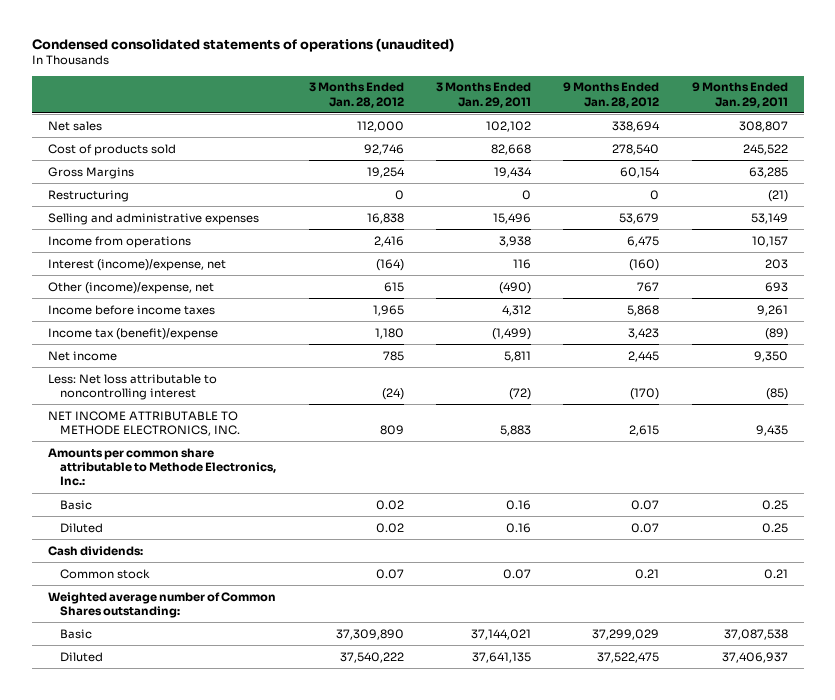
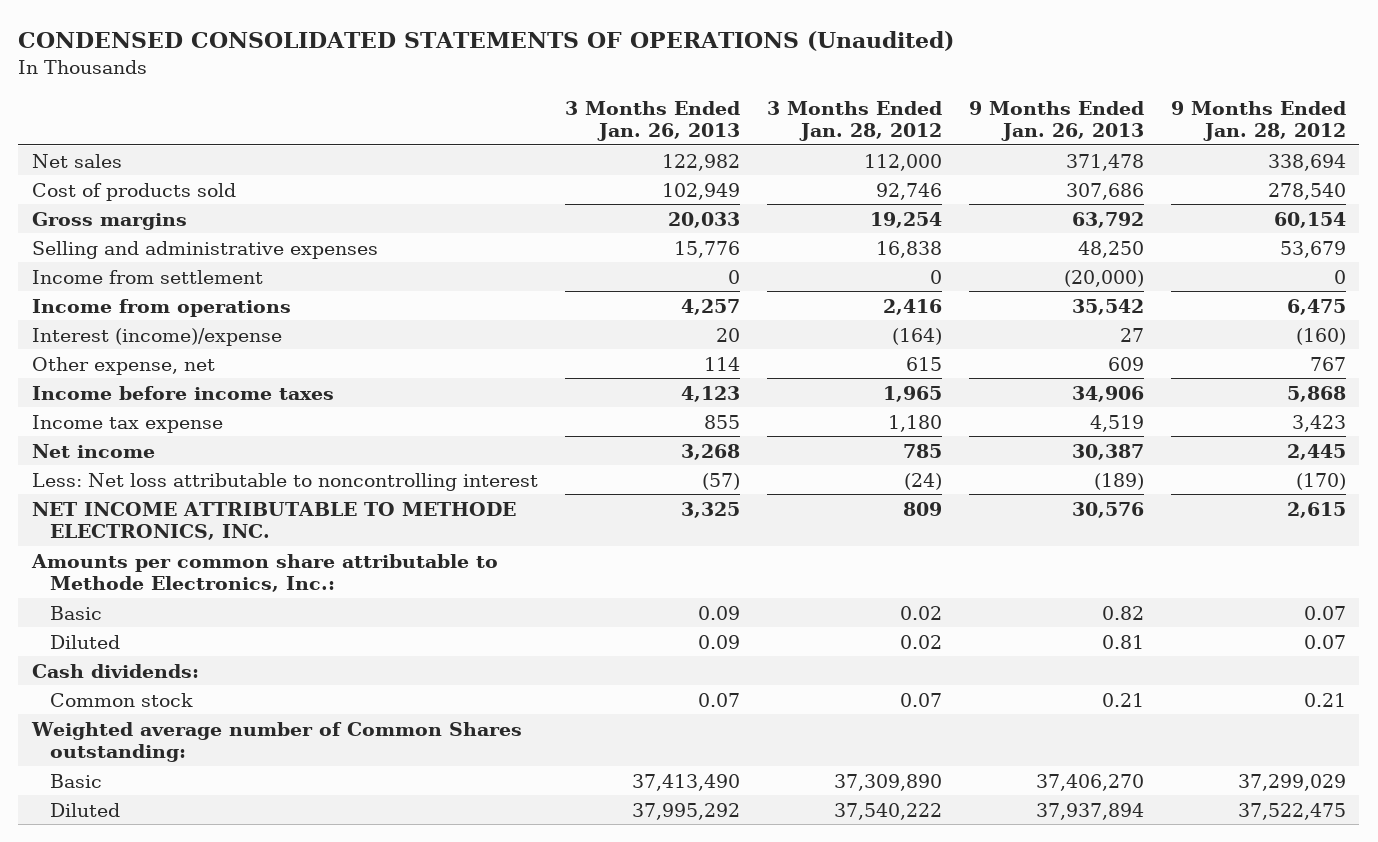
- Condensed consolidated statements of operations (unaudited)
+ CONDENSED CONSOLIDATED STATEMENTS OF OPERATIONS (Unaudited)
- | 3 Months Ended Jan. 28, 2012 | 3 Months Ended Jan. 29, 2011 | 9 Months Ended Jan. 28, 2012 | 9 Months Ended Jan. 29, 2011
+ | 3 Months Ended Jan. 26, 2013 | 3 Months Ended Jan. 28, 2012 | 9 Months Ended Jan. 26, 2013 | 9 Months Ended Jan. 28, 2012
- Gross Margins | 19,254 | 19,434 | 60,154 | 63,285
- Restructuring | 0 | 0 | 0 | (21)
+ Gross margins | 20,033 | 19,254 | 63,792 | 60,154
+ Income from settlement | 0 | 0 | (20,000) | 0
- Interest (income)/expense, net | (164) | 116 | (160) | 203
- Other (income)/expense, net | 615 | (490) | 767 | 693
+ Interest (income)/expense | 20 | (164) | 27 | (160)
+ Other expense, net | 114 | 615 | 609 | 767
- Income tax (benefit)/expense | 1,180 | (1,499) | 3,423 | (89)
+ Income tax expense | 855 | 1,180 | 4,519 | 3,423

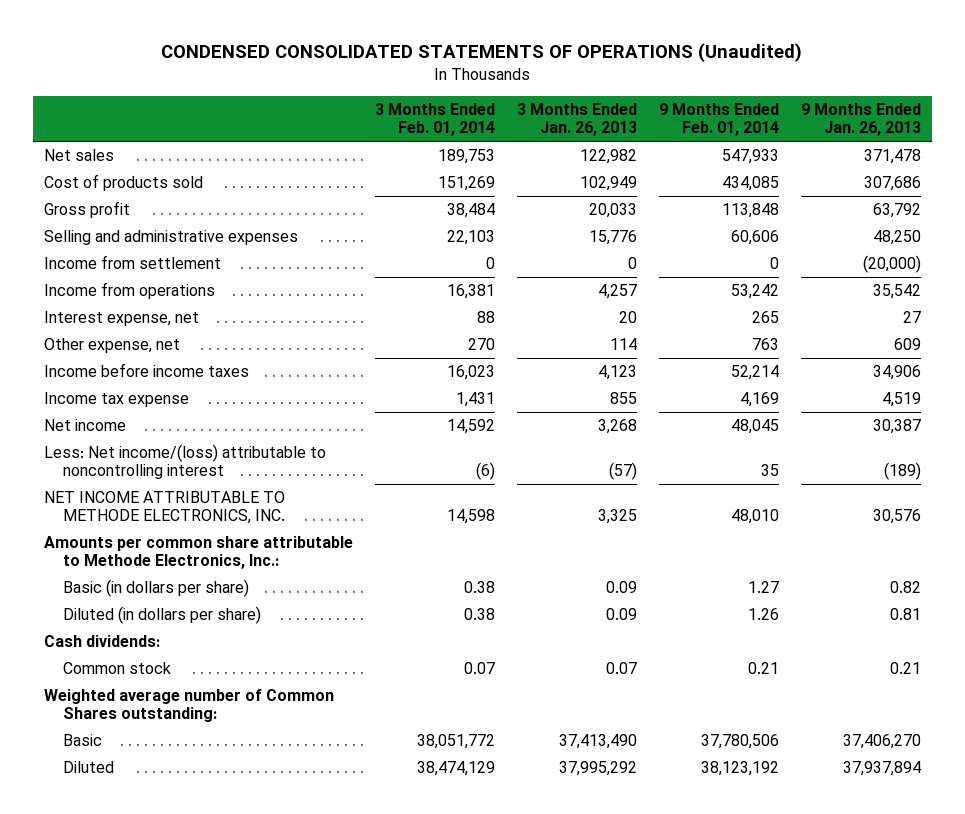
- | 3 Months Ended Jan. 26, 2013 | 3 Months Ended Jan. 28, 2012 | 9 Months Ended Jan. 26, 2013 | 9 Months Ended Jan. 28, 2012
+ | 3 Months Ended Feb. 01, 2014 | 3 Months Ended Jan. 26, 2013 | 9 Months Ended Feb. 01, 2014 | 9 Months Ended Jan. 26, 2013
- Gross margins | 20,033 | 19,254 | 63,792 | 60,154
+ Gross profit | 38,484 | 20,033 | 113,848 | 63,792
- Interest (income)/expense | 20 | (164) | 27 | (160)
+ Interest expense, net | 88 | 20 | 265 | 27
- Less: Net loss attributable to noncontrolling interest | (57) | (24) | (189) | (170)
+ Less: Net income/(loss) attributable to noncontrolling interest | (6) | (57) | 35 | (189)
- Basic | 0.09 | 0.02 | 0.82 | 0.07
- Diluted | 0.09 | 0.02 | 0.81 | 0.07
+ Basic (in dollars per share) | 0.38 | 0.09 | 1.27 | 0.82
+ Diluted (in dollars per share) | 0.38 | 0.09 | 1.26 | 0.81

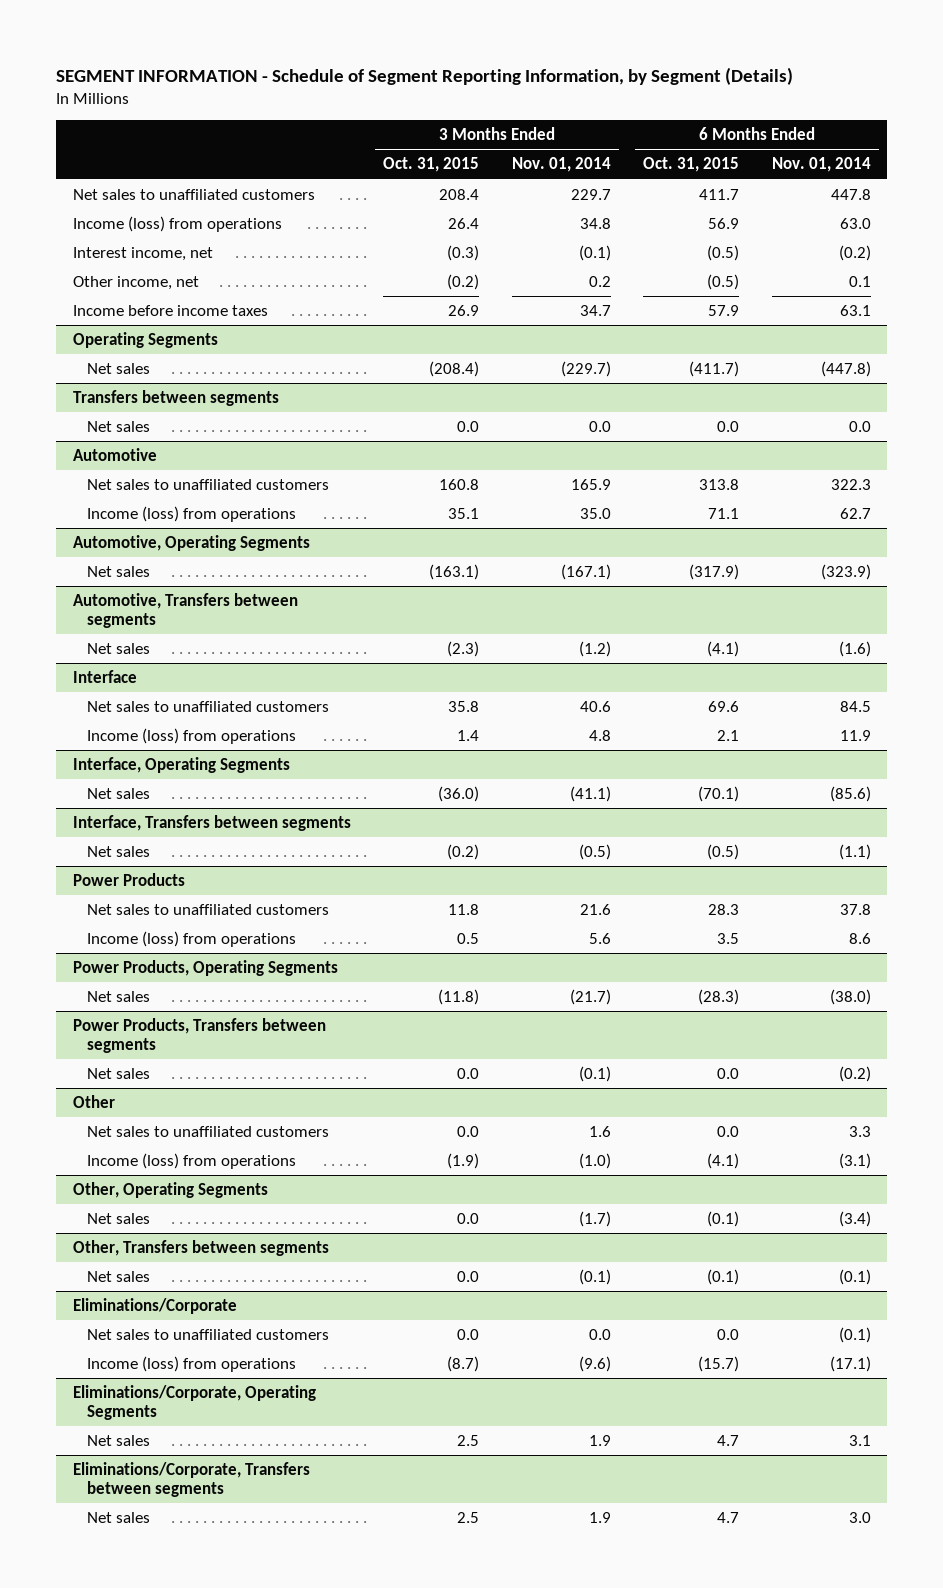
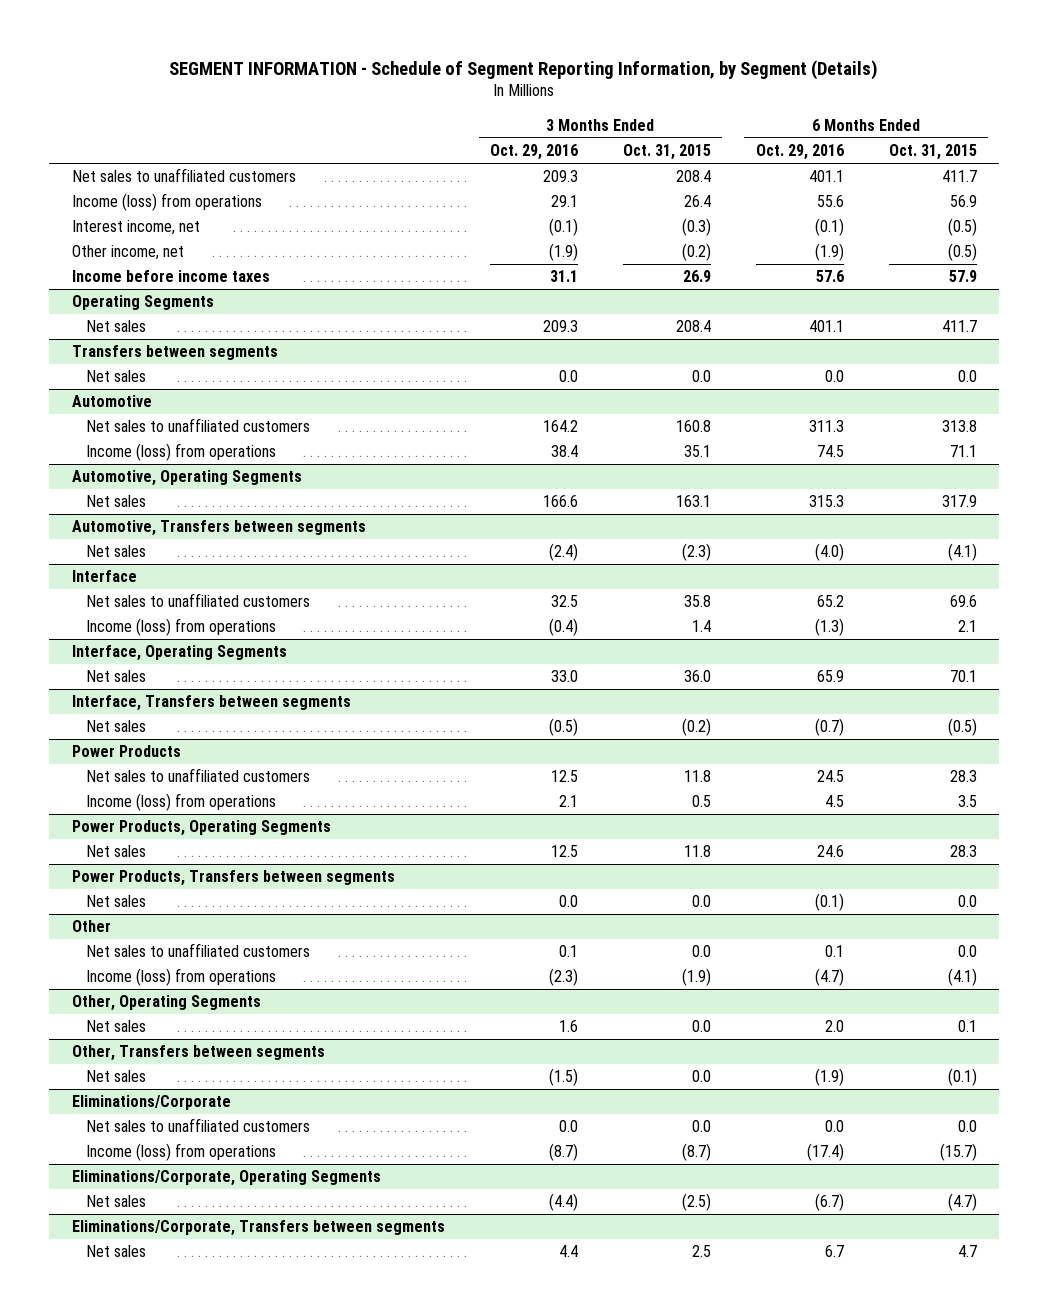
- | 3 Months Ended Oct. 31, 2015 | 3 Months Ended Nov. 01, 2014 | 6 Months Ended Oct. 31, 2015 | 6 Months Ended Nov. 01, 2014
+ | 3 Months Ended Oct. 29, 2016 | 3 Months Ended Oct. 31, 2015 | 6 Months Ended Oct. 29, 2016 | 6 Months Ended Oct. 31, 2015
@ Operating Segments
- Net sales | (208.4) | (229.7) | (411.7) | (447.8)
+ Net sales | 209.3 | 208.4 | 401.1 | 411.7
@ Automotive, Operating Segments
- Net sales | (163.1) | (167.1) | (317.9) | (323.9)
+ Net sales | 166.6 | 163.1 | 315.3 | 317.9
@ Interface, Operating Segments
- Net sales | (36.0) | (41.1) | (70.1) | (85.6)
+ Net sales | 33.0 | 36.0 | 65.9 | 70.1
@ Power Products, Operating Segments
- Net sales | (11.8) | (21.7) | (28.3) | (38.0)
+ Net sales | 12.5 | 11.8 | 24.6 | 28.3
@ Other, Operating Segments
- Net sales | 0.0 | (1.7) | (0.1) | (3.4)
+ Net sales | 1.6 | 0.0 | 2.0 | 0.1
@ Eliminations/Corporate, Operating Segments
- Net sales | 2.5 | 1.9 | 4.7 | 3.1
+ Net sales | (4.4) | (2.5) | (6.7) | (4.7)

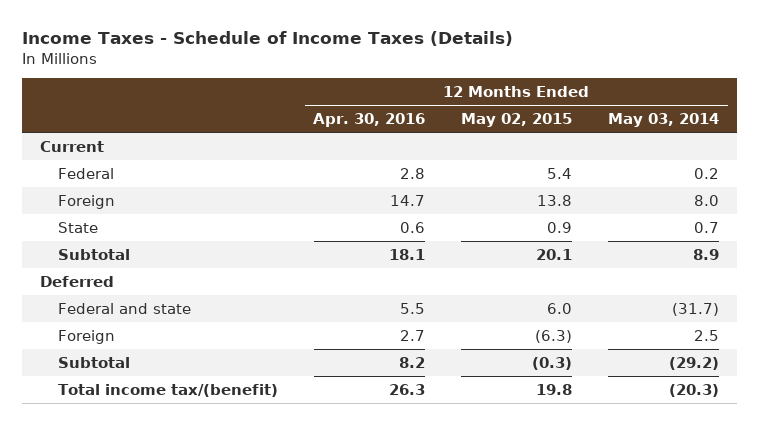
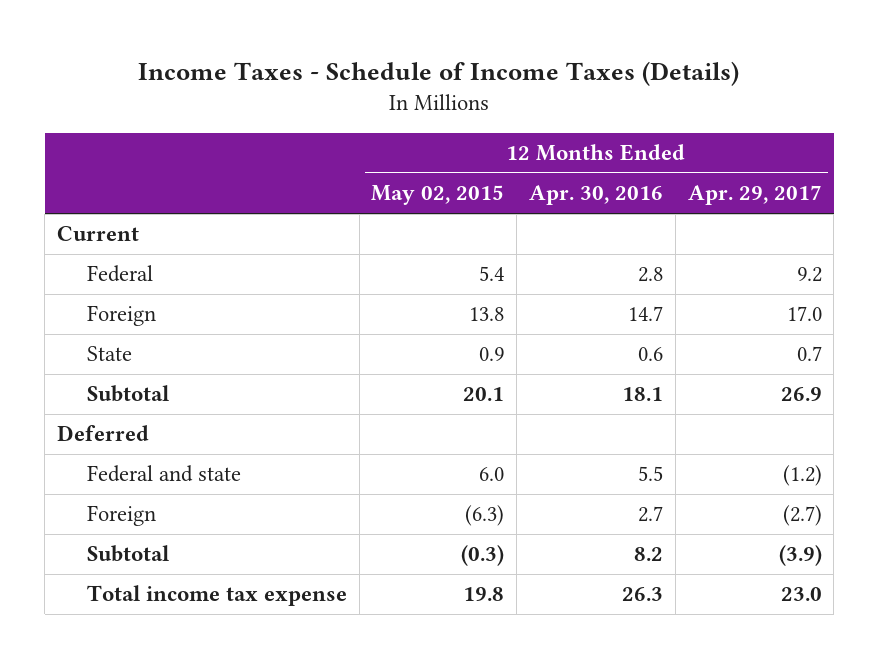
- | 12 Months Ended Apr. 30, 2016 | 12 Months Ended May 02, 2015 | 12 Months Ended May 03, 2014
+ | 12 Months Ended May 02, 2015 | 12 Months Ended Apr. 30, 2016 | 12 Months Ended Apr. 29, 2017
- Total income tax/(benefit) | 26.3 | 19.8 | (20.3)
+ Total income tax expense | 19.8 | 26.3 | 23.0

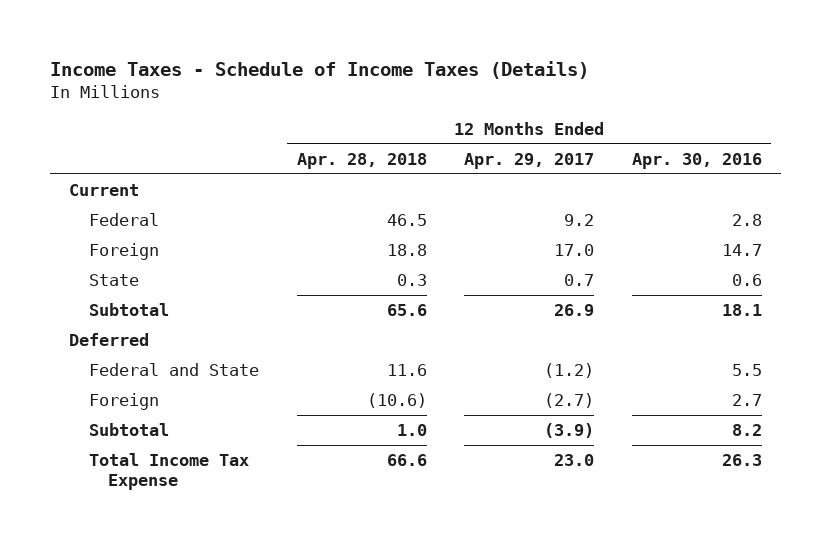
- | 12 Months Ended May 02, 2015 | 12 Months Ended Apr. 30, 2016 | 12 Months Ended Apr. 29, 2017
+ | 12 Months Ended Apr. 28, 2018 | 12 Months Ended Apr. 29, 2017 | 12 Months Ended Apr. 30, 2016
- Federal and state | 6.0 | 5.5 | (1.2)
+ Federal and State | 11.6 | (1.2) | 5.5
- Total income tax expense | 19.8 | 26.3 | 23.0
+ Total Income Tax Expense | 66.6 | 23.0 | 26.3

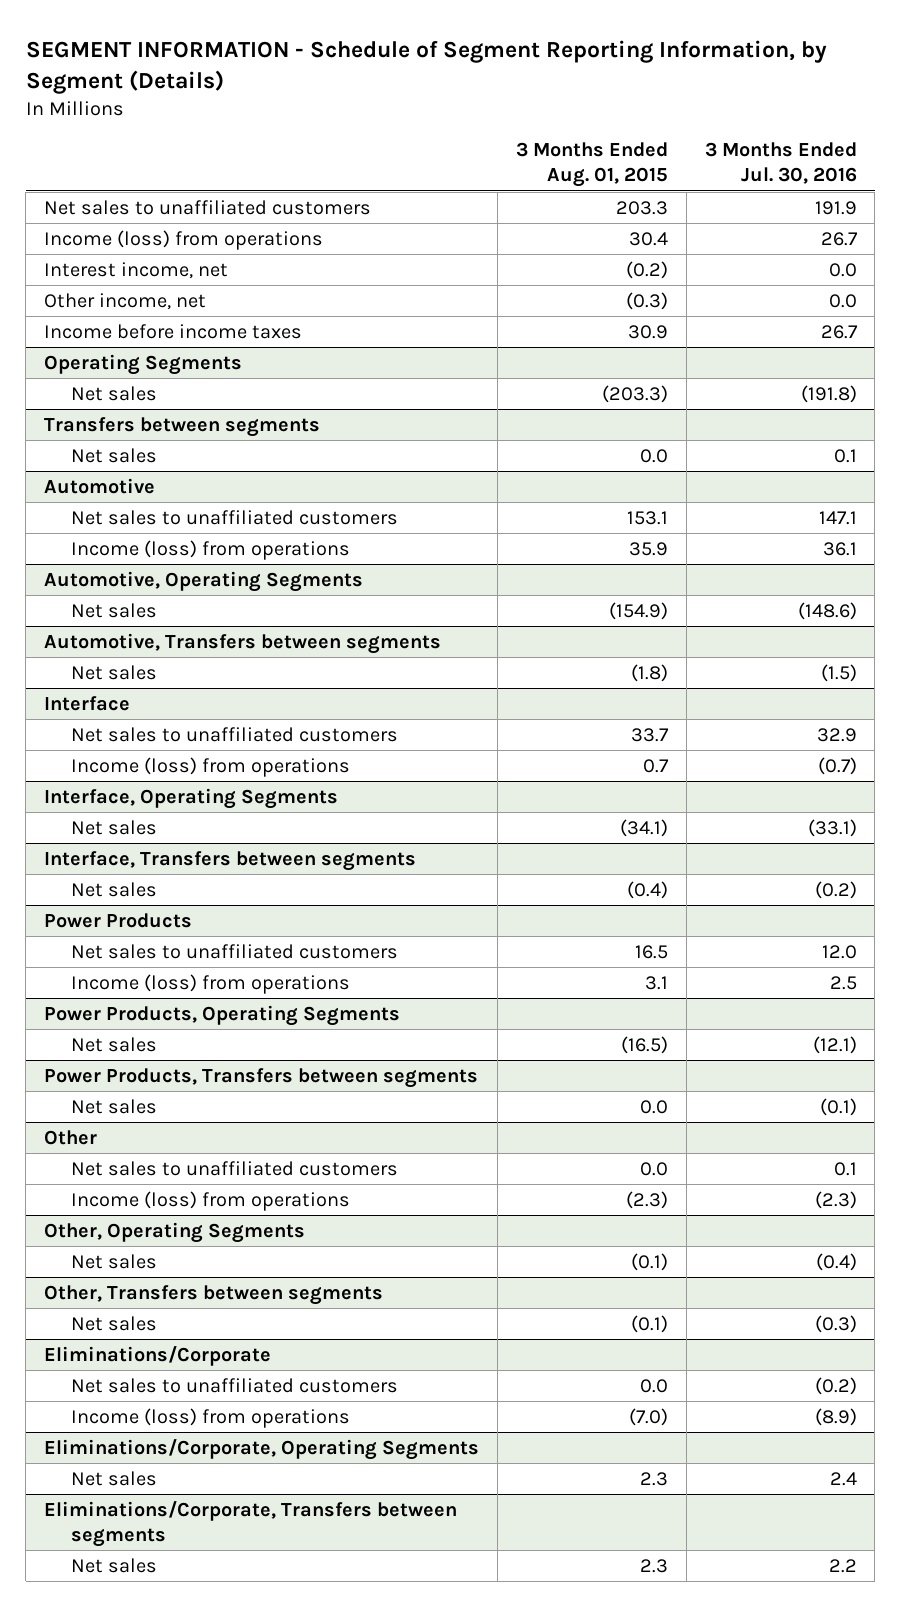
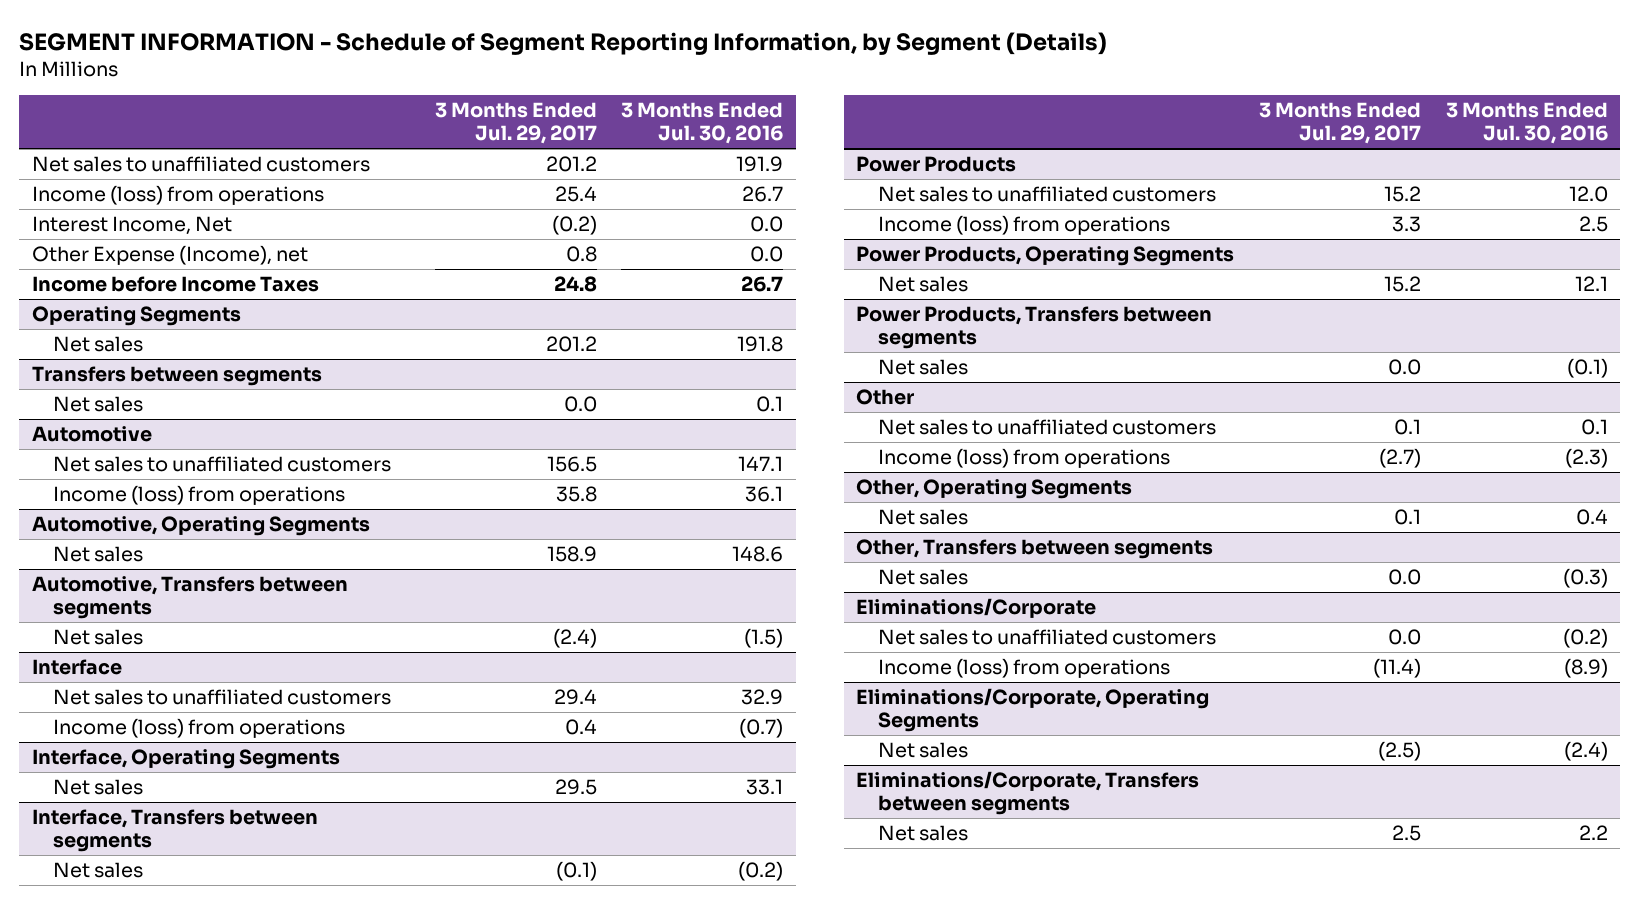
- | 3 Months Ended Aug. 01, 2015 | 3 Months Ended Jul. 30, 2016
+ | 3 Months Ended Jul. 29, 2017 | 3 Months Ended Jul. 30, 2016
- Interest income, net | (0.2) | 0.0
- Other income, net | (0.3) | 0.0
- Income before income taxes | 30.9 | 26.7
+ Interest Income, Net | (0.2) | 0.0
+ Other Expense (Income), net | 0.8 | 0.0
+ Income before Income Taxes | 24.8 | 26.7
@ Operating Segments
- Net sales | (203.3) | (191.8)
+ Net sales | 201.2 | 191.8
@ Automotive, Operating Segments
- Net sales | (154.9) | (148.6)
+ Net sales | 158.9 | 148.6
@ Interface, Operating Segments
- Net sales | (34.1) | (33.1)
+ Net sales | 29.5 | 33.1
@ Power Products, Operating Segments
- Net sales | (16.5) | (12.1)
+ Net sales | 15.2 | 12.1
@ Other, Operating Segments
- Net sales | (0.1) | (0.4)
+ Net sales | 0.1 | 0.4
@ Eliminations/Corporate, Operating Segments
- Net sales | 2.3 | 2.4
+ Net sales | (2.5) | (2.4)

